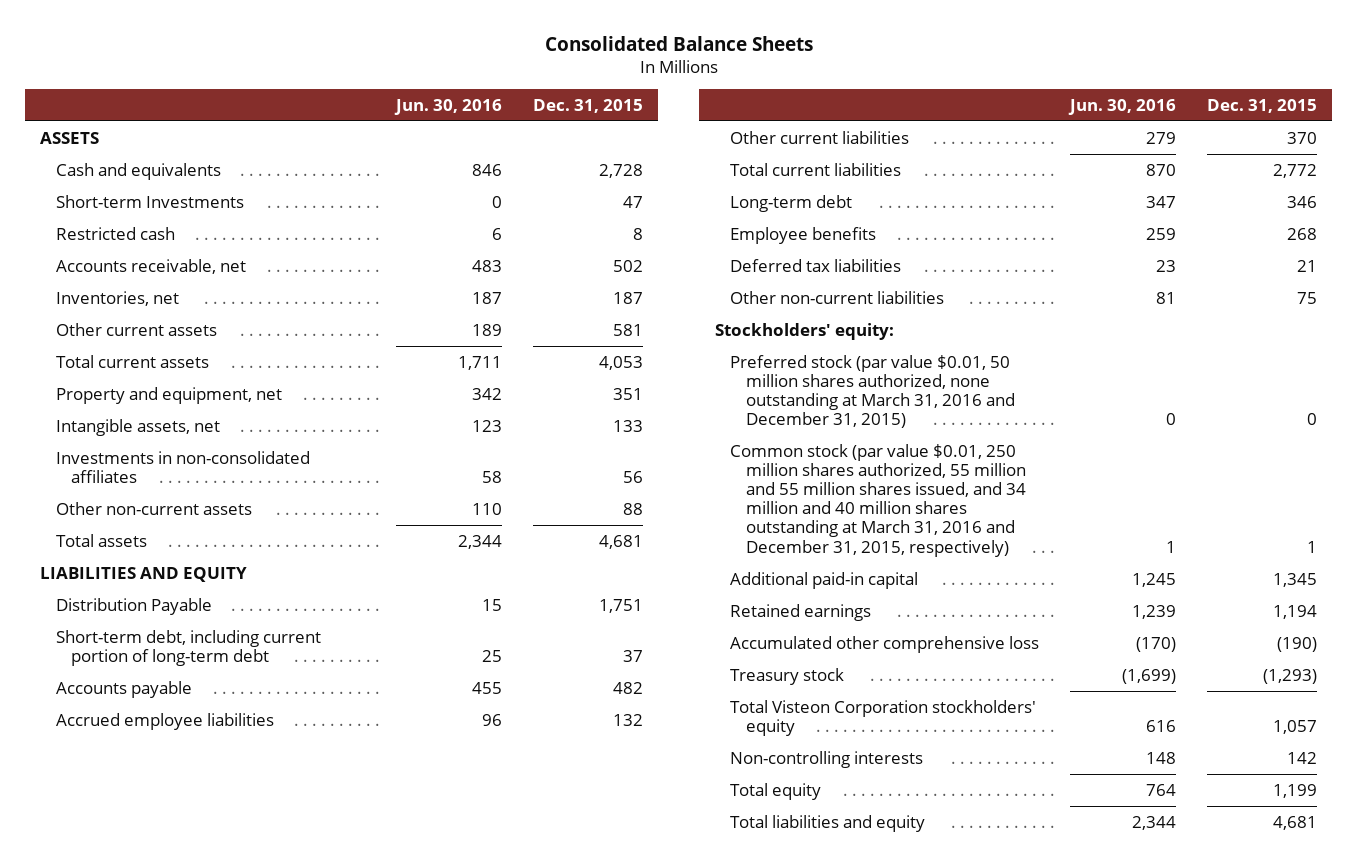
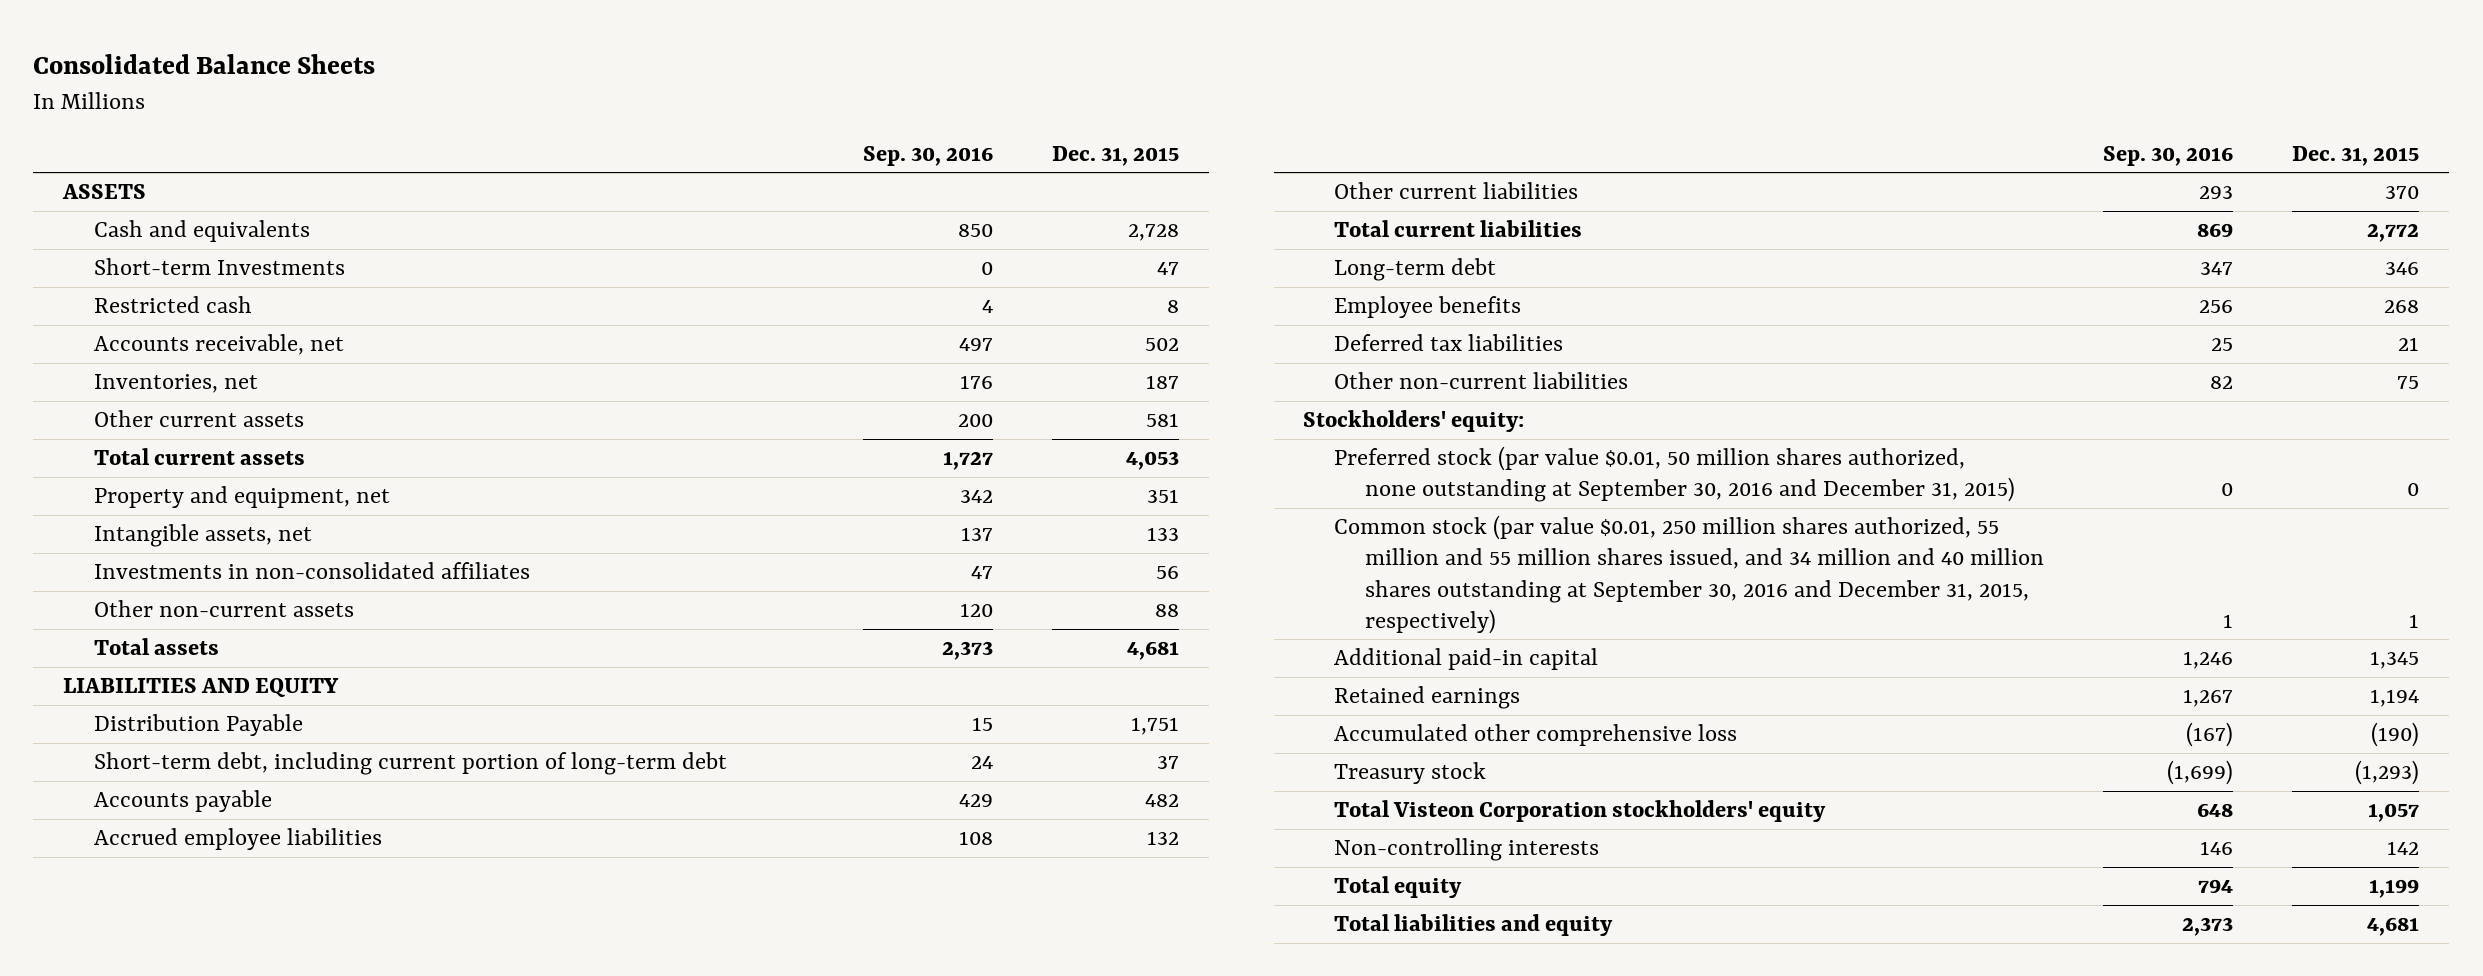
- | Jun. 30, 2016 | Dec. 31, 2015
+ | Sep. 30, 2016 | Dec. 31, 2015
- Preferred stock (par value $0.01, 50 million shares authorized, none outstanding at March 31, 2016 and December 31, 2015) | 0 | 0
- Common stock (par value $0.01, 250 million shares authorized, 55 million and 55 million shares issued, and 34 million and 40 million shares outstanding at March 31, 2016 and December 31, 2015, respectively) | 1 | 1
+ Preferred stock (par value $0.01, 50 million shares authorized, none outstanding at September 30, 2016 and December 31, 2015) | 0 | 0
+ Common stock (par value $0.01, 250 million shares authorized, 55 million and 55 million shares issued, and 34 million and 40 million shares outstanding at September 30, 2016 and December 31, 2015, respectively) | 1 | 1

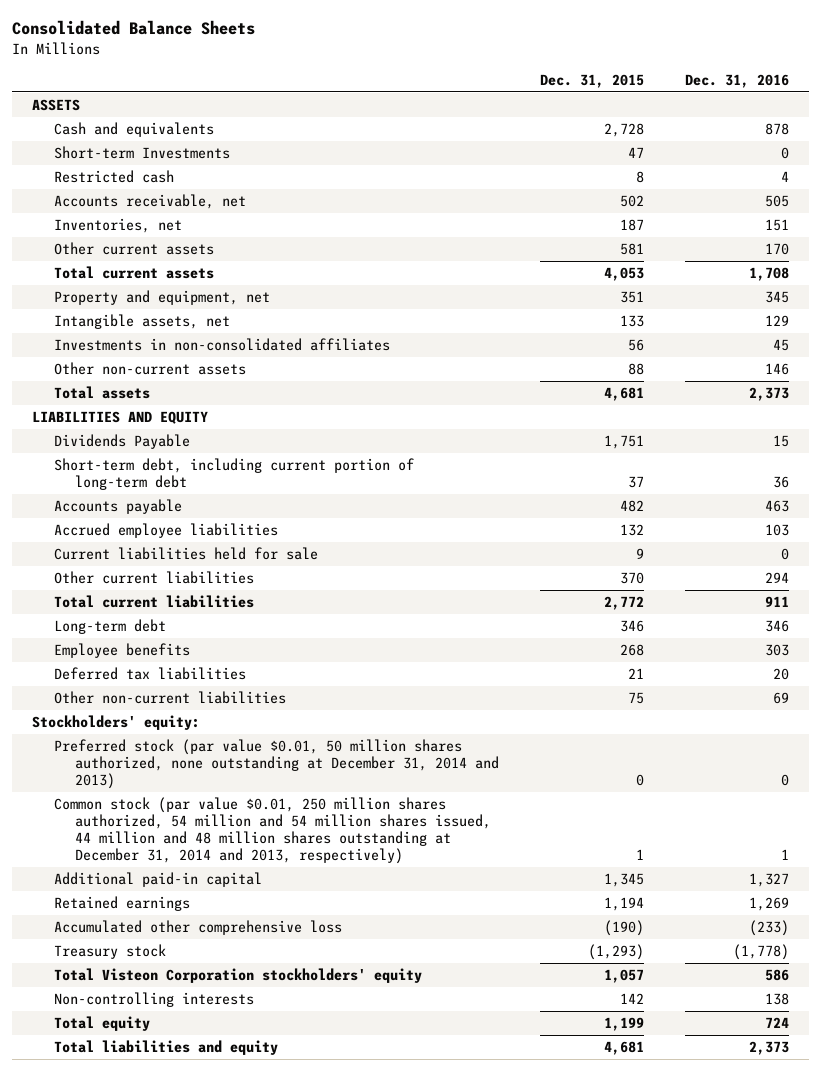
- | Sep. 30, 2016 | Dec. 31, 2015
+ | Dec. 31, 2015 | Dec. 31, 2016
- Distribution Payable | 15 | 1,751
+ Dividends Payable | 1,751 | 15
+ Current liabilities held for sale | 9 | 0
- Preferred stock (par value $0.01, 50 million shares authorized, none outstanding at September 30, 2016 and December 31, 2015) | 0 | 0
- Common stock (par value $0.01, 250 million shares authorized, 55 million and 55 million shares issued, and 34 million and 40 million shares outstanding at September 30, 2016 and December 31, 2015, respectively) | 1 | 1
+ Preferred stock (par value $0.01, 50 million shares authorized, none outstanding at December 31, 2014 and 2013) | 0 | 0
+ Common stock (par value $0.01, 250 million shares authorized, 54 million and 54 million shares issued, 44 million and 48 million shares outstanding at December 31, 2014 and 2013, respectively) | 1 | 1

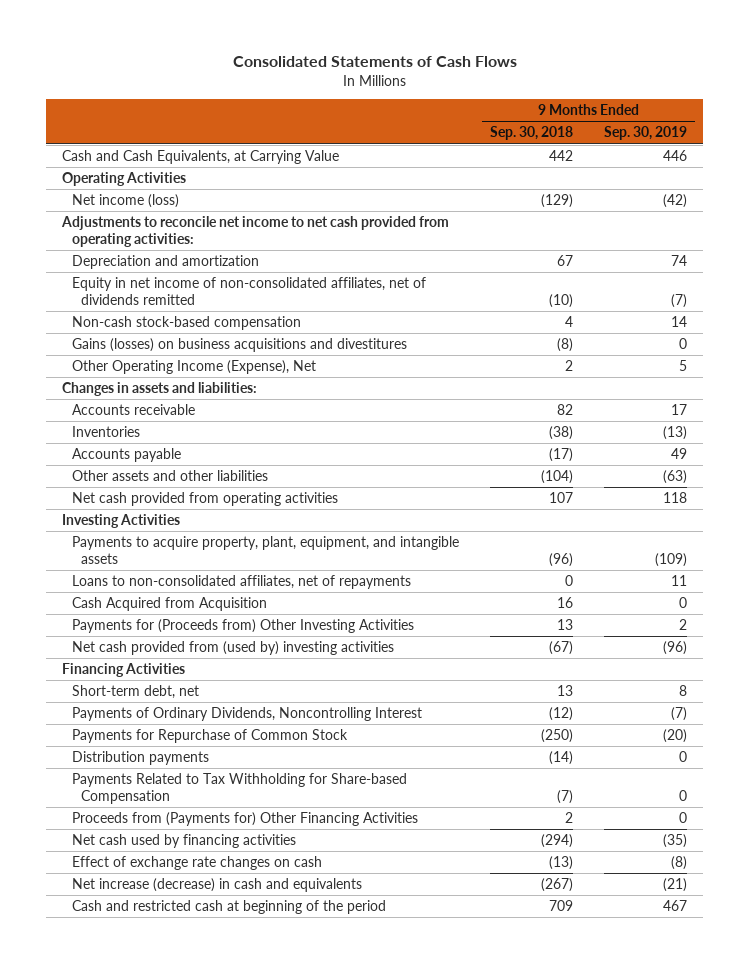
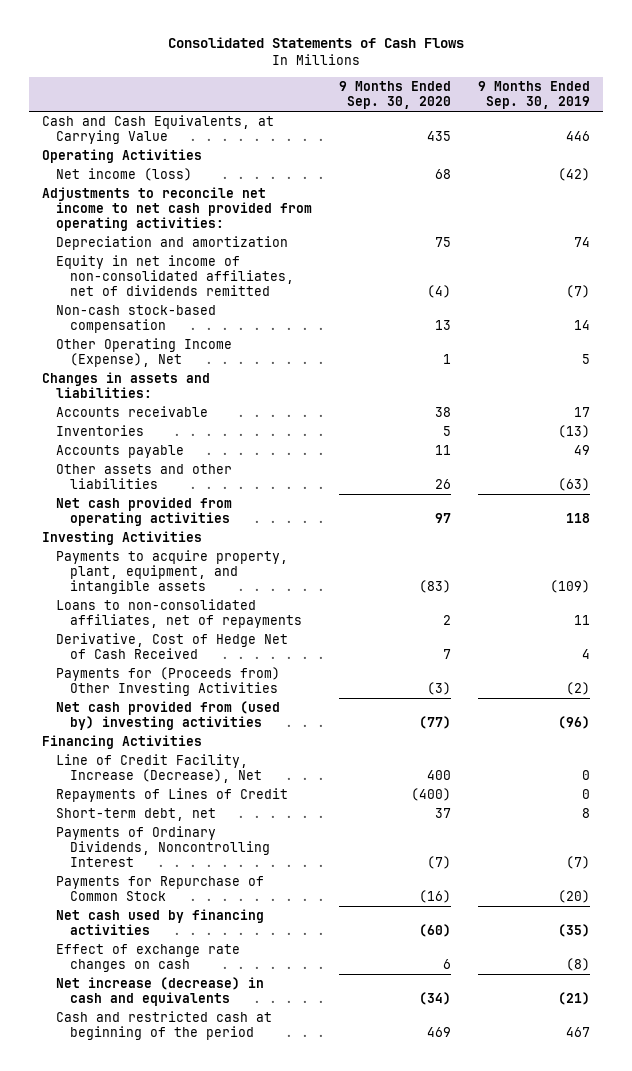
- | 9 Months Ended Sep. 30, 2018 | 9 Months Ended Sep. 30, 2019
+ | 9 Months Ended Sep. 30, 2020 | 9 Months Ended Sep. 30, 2019
- Gains (losses) on business acquisitions and divestitures | (8) | 0
- Cash Acquired from Acquisition | 16 | 0
- Payments for (Proceeds from) Other Investing Activities | 13 | 2
+ Derivative, Cost of Hedge Net of Cash Received | 7 | 4
+ Payments for (Proceeds from) Other Investing Activities | (3) | (2)
+ Line of Credit Facility, Increase (Decrease), Net | 400 | 0
+ Repayments of Lines of Credit | (400) | 0
- Distribution payments | (14) | 0
- Payments Related to Tax Withholding for Share-based Compensation | (7) | 0
- Proceeds from (Payments for) Other Financing Activities | 2 | 0

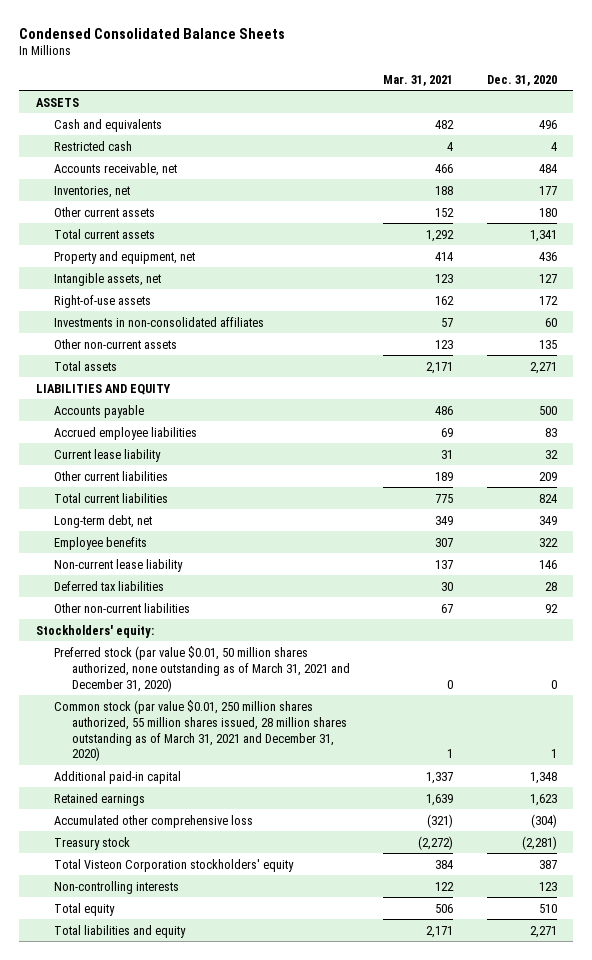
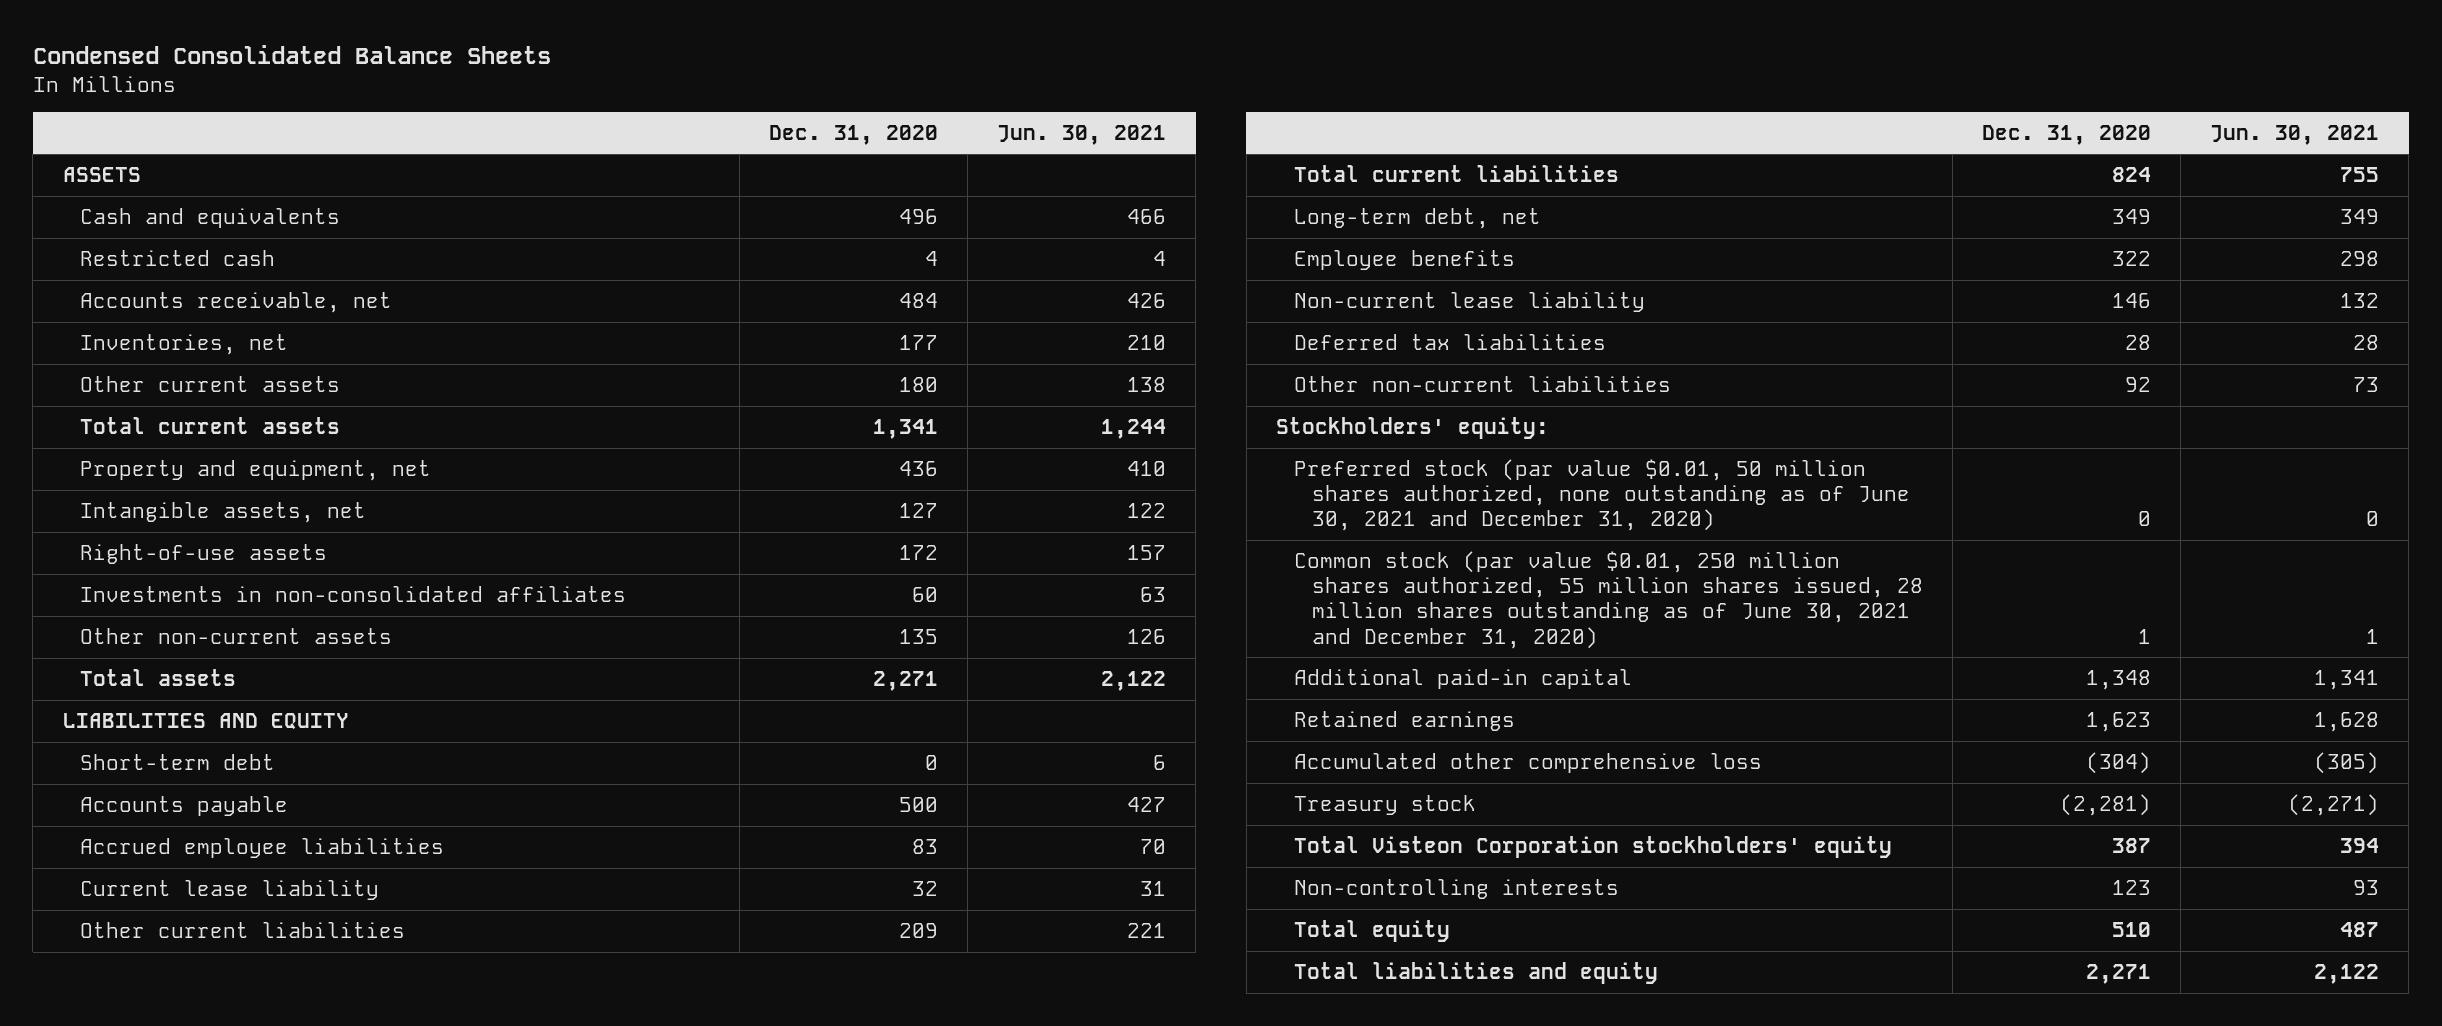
- | Mar. 31, 2021 | Dec. 31, 2020
+ | Dec. 31, 2020 | Jun. 30, 2021
+ Short-term debt | 0 | 6
- Preferred stock (par value $0.01, 50 million shares authorized, none outstanding as of March 31, 2021 and December 31, 2020) | 0 | 0
- Common stock (par value $0.01, 250 million shares authorized, 55 million shares issued, 28 million shares outstanding as of March 31, 2021 and December 31, 2020) | 1 | 1
+ Preferred stock (par value $0.01, 50 million shares authorized, none outstanding as of June 30, 2021 and December 31, 2020) | 0 | 0
+ Common stock (par value $0.01, 250 million shares authorized, 55 million shares issued, 28 million shares outstanding as of June 30, 2021 and December 31, 2020) | 1 | 1

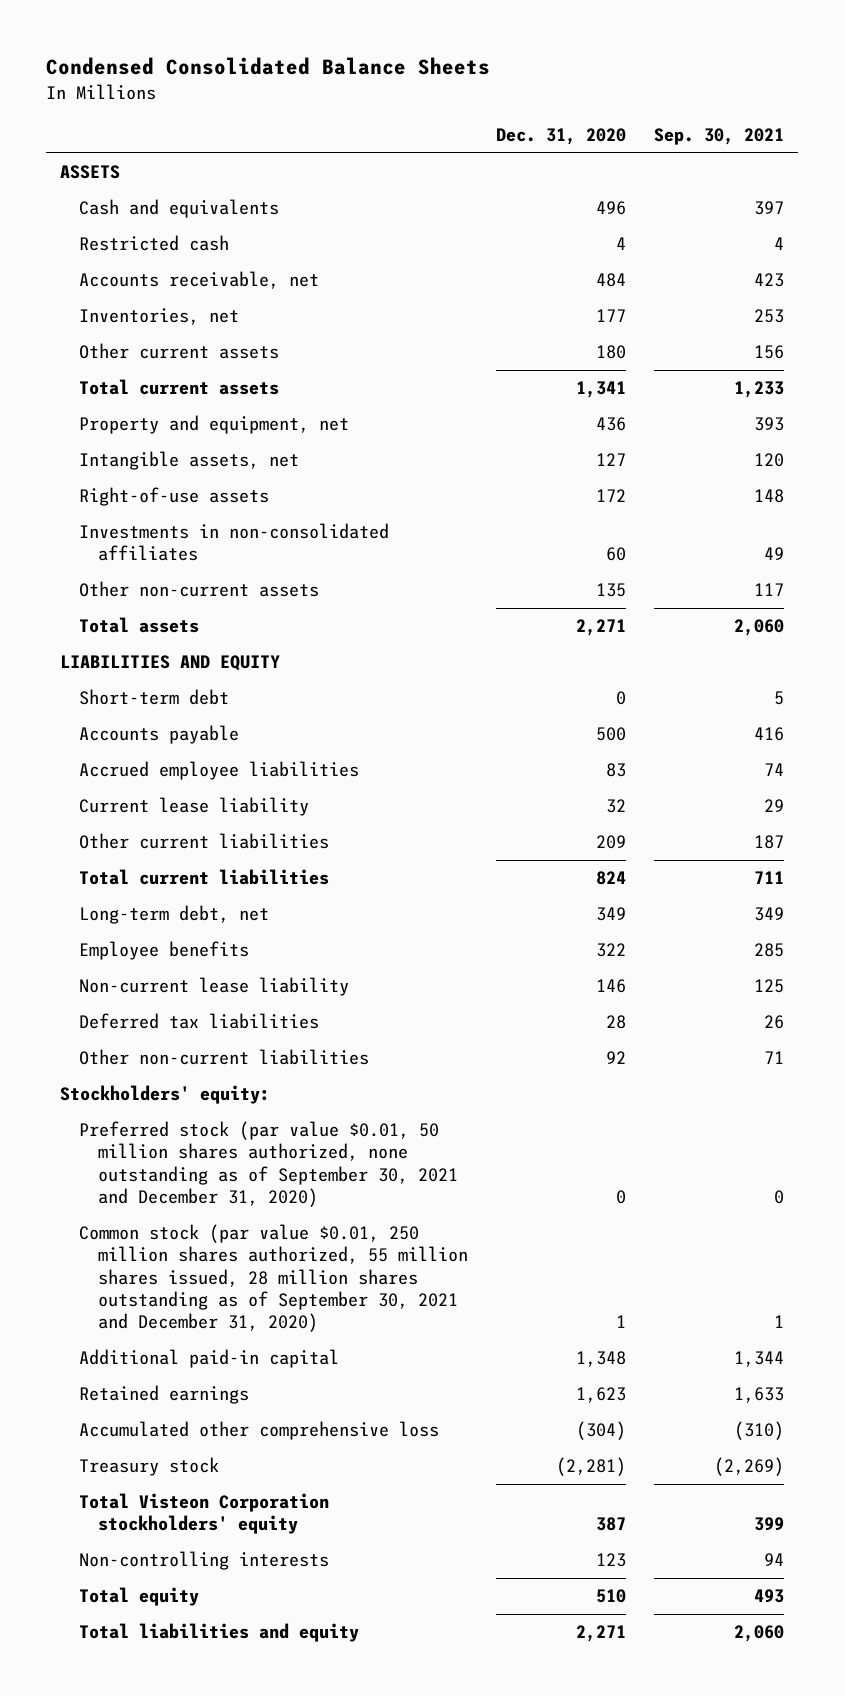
- | Dec. 31, 2020 | Jun. 30, 2021
+ | Dec. 31, 2020 | Sep. 30, 2021
- Preferred stock (par value $0.01, 50 million shares authorized, none outstanding as of June 30, 2021 and December 31, 2020) | 0 | 0
- Common stock (par value $0.01, 250 million shares authorized, 55 million shares issued, 28 million shares outstanding as of June 30, 2021 and December 31, 2020) | 1 | 1
+ Preferred stock (par value $0.01, 50 million shares authorized, none outstanding as of September 30, 2021 and December 31, 2020) | 0 | 0
+ Common stock (par value $0.01, 250 million shares authorized, 55 million shares issued, 28 million shares outstanding as of September 30, 2021 and December 31, 2020) | 1 | 1

